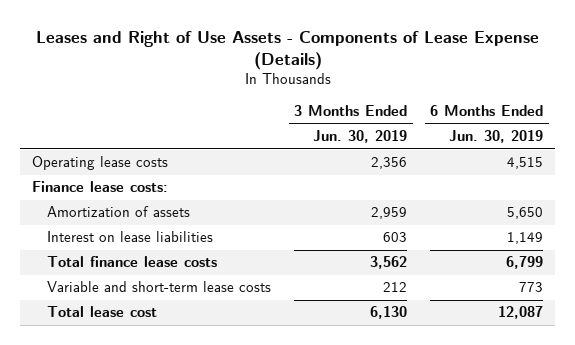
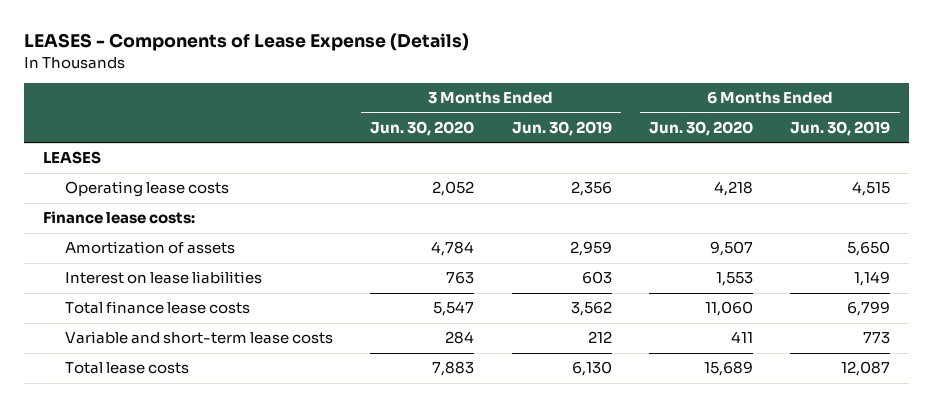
- Leases and Right of Use Assets - Components of Lease Expense (Details)
+ LEASES - Components of Lease Expense (Details)
- | 3 Months Ended Jun. 30, 2019 | 6 Months Ended Jun. 30, 2019
+ | 3 Months Ended Jun. 30, 2020 | 3 Months Ended Jun. 30, 2019 | 6 Months Ended Jun. 30, 2020 | 6 Months Ended Jun. 30, 2019
+ LEASES
- Total lease cost | 6,130 | 12,087
+ Total lease costs | 7,883 | 6,130 | 15,689 | 12,087

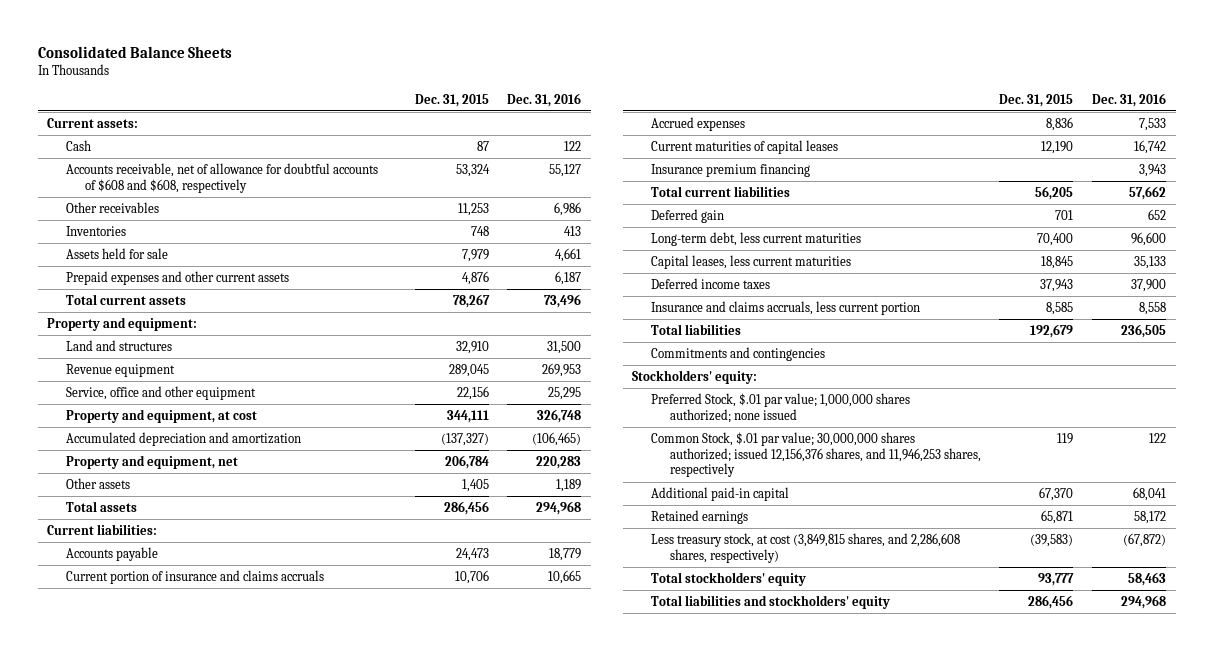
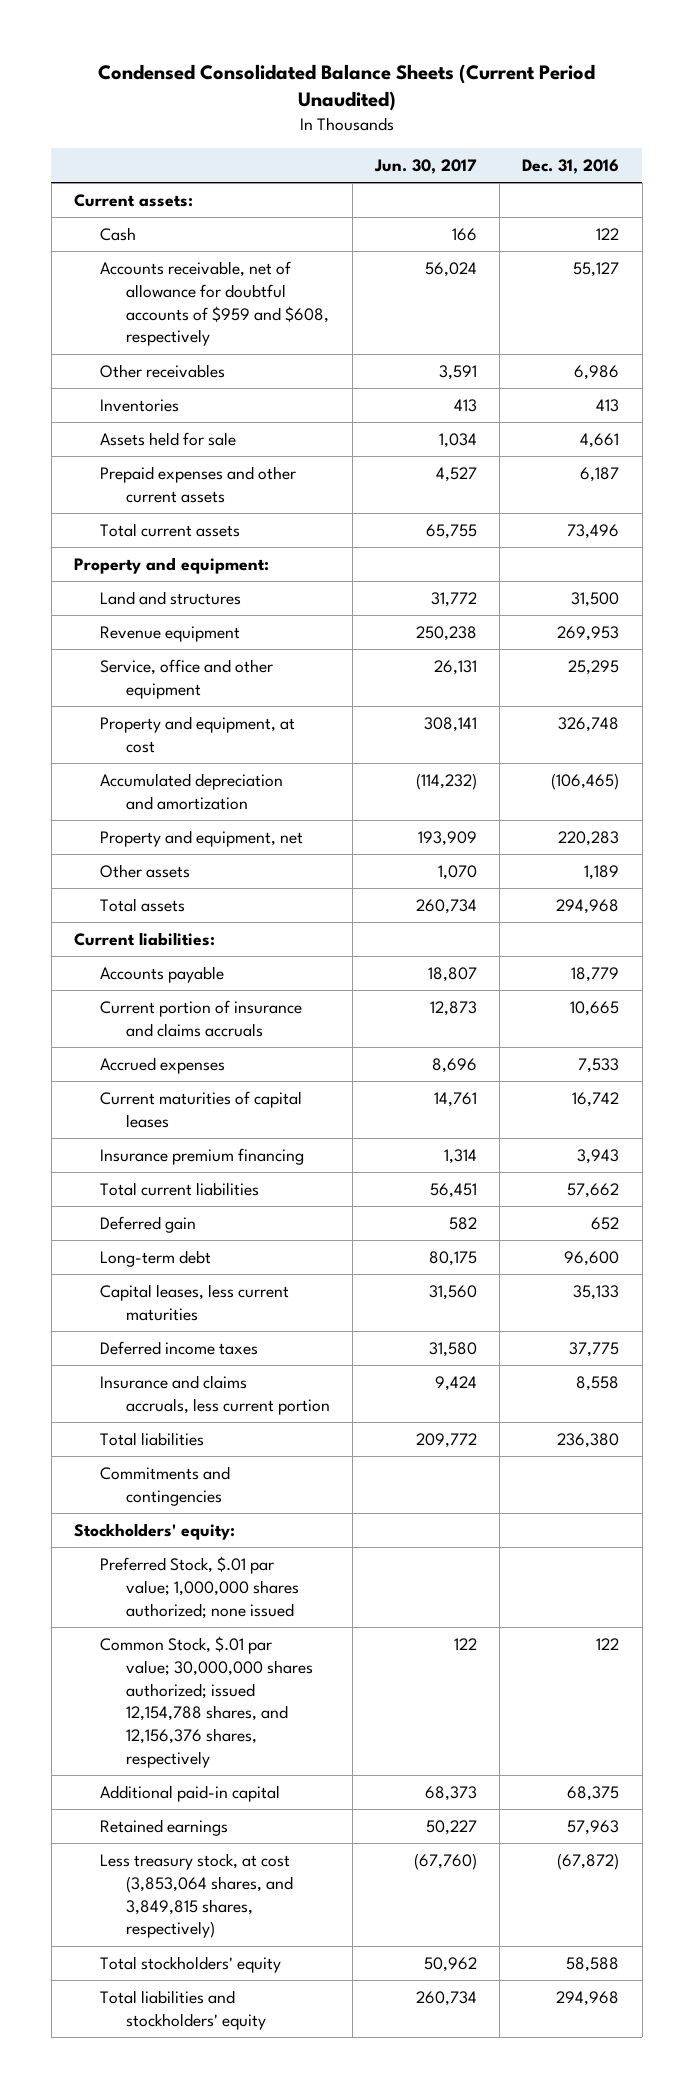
- Consolidated Balance Sheets
+ Condensed Consolidated Balance Sheets (Current Period Unaudited)
- | Dec. 31, 2015 | Dec. 31, 2016
+ | Jun. 30, 2017 | Dec. 31, 2016
- Accounts receivable, net of allowance for doubtful accounts of $608 and $608, respectively | 53,324 | 55,127
+ Accounts receivable, net of allowance for doubtful accounts of $959 and $608, respectively | 56,024 | 55,127
- Long-term debt, less current maturities | 70,400 | 96,600
+ Long-term debt | 80,175 | 96,600
- Deferred income taxes | 37,943 | 37,900
+ Deferred income taxes | 31,580 | 37,775
- Total liabilities | 192,679 | 236,505
+ Total liabilities | 209,772 | 236,380
- Common Stock, $.01 par value; 30,000,000 shares authorized; issued 12,156,376 shares, and 11,946,253 shares, respectively | 119 | 122
- Additional paid-in capital | 67,370 | 68,041
- Retained earnings | 65,871 | 58,172
- Less treasury stock, at cost (3,849,815 shares, and 2,286,608 shares, respectively) | (39,583) | (67,872)
- Total stockholders' equity | 93,777 | 58,463
+ Common Stock, $.01 par value; 30,000,000 shares authorized; issued 12,154,788 shares, and 12,156,376 shares, respectively | 122 | 122
+ Additional paid-in capital | 68,373 | 68,375
+ Retained earnings | 50,227 | 57,963
+ Less treasury stock, at cost (3,853,064 shares, and 3,849,815 shares, respectively) | (67,760) | (67,872)
+ Total stockholders' equity | 50,962 | 58,588

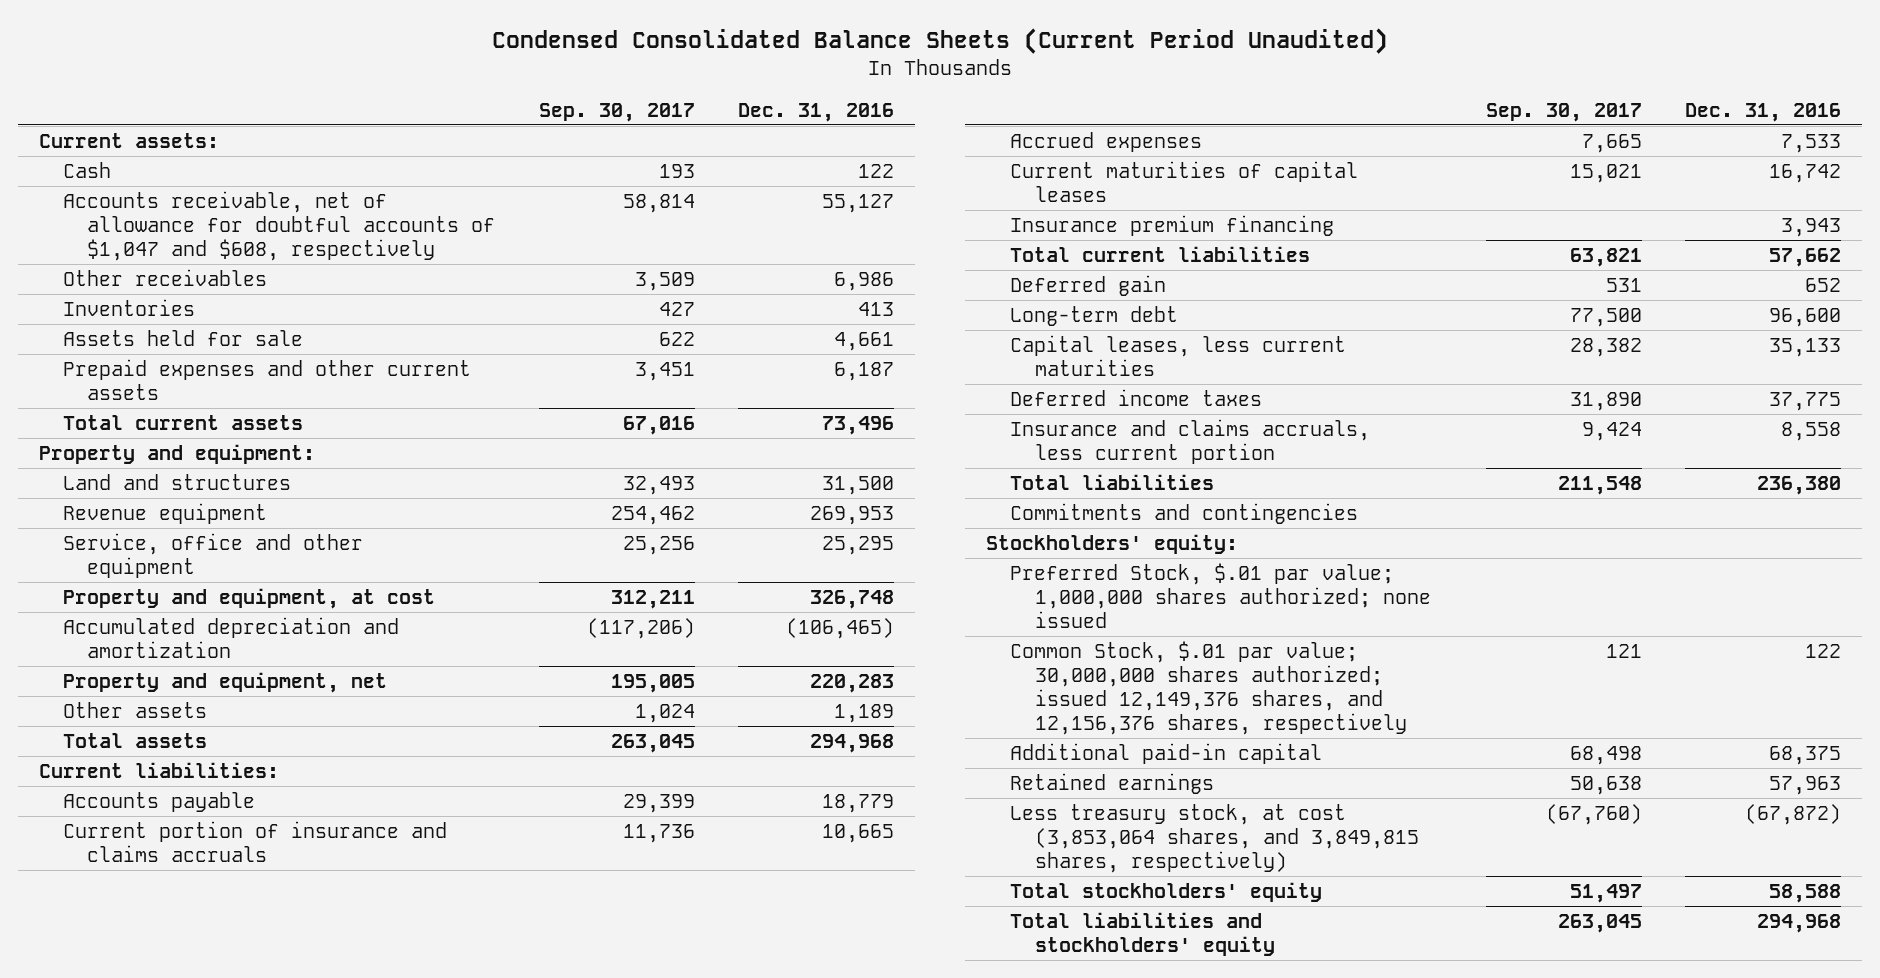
- | Jun. 30, 2017 | Dec. 31, 2016
+ | Sep. 30, 2017 | Dec. 31, 2016
- Accounts receivable, net of allowance for doubtful accounts of $959 and $608, respectively | 56,024 | 55,127
+ Accounts receivable, net of allowance for doubtful accounts of $1,047 and $608, respectively | 58,814 | 55,127
- Common Stock, $.01 par value; 30,000,000 shares authorized; issued 12,154,788 shares, and 12,156,376 shares, respectively | 122 | 122
+ Common Stock, $.01 par value; 30,000,000 shares authorized; issued 12,149,376 shares, and 12,156,376 shares, respectively | 121 | 122

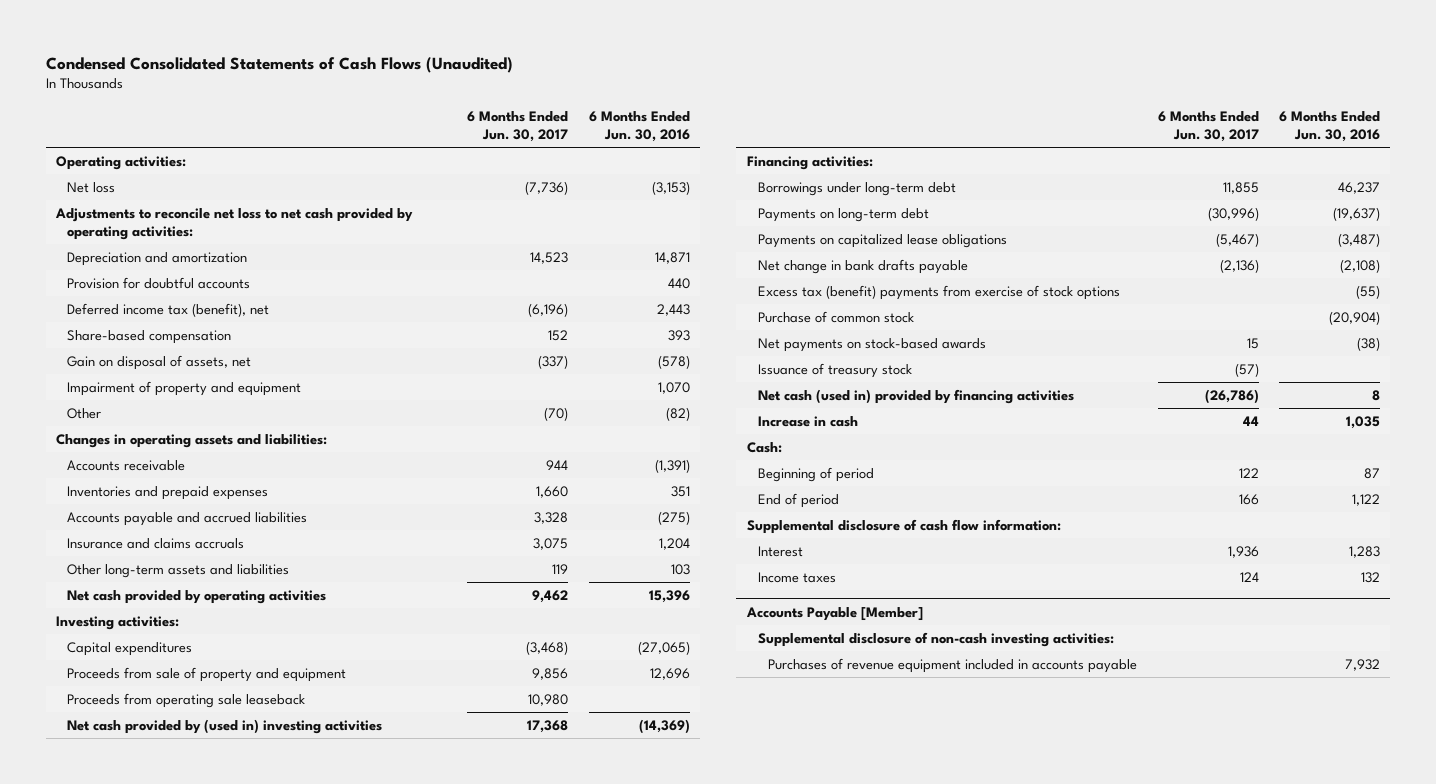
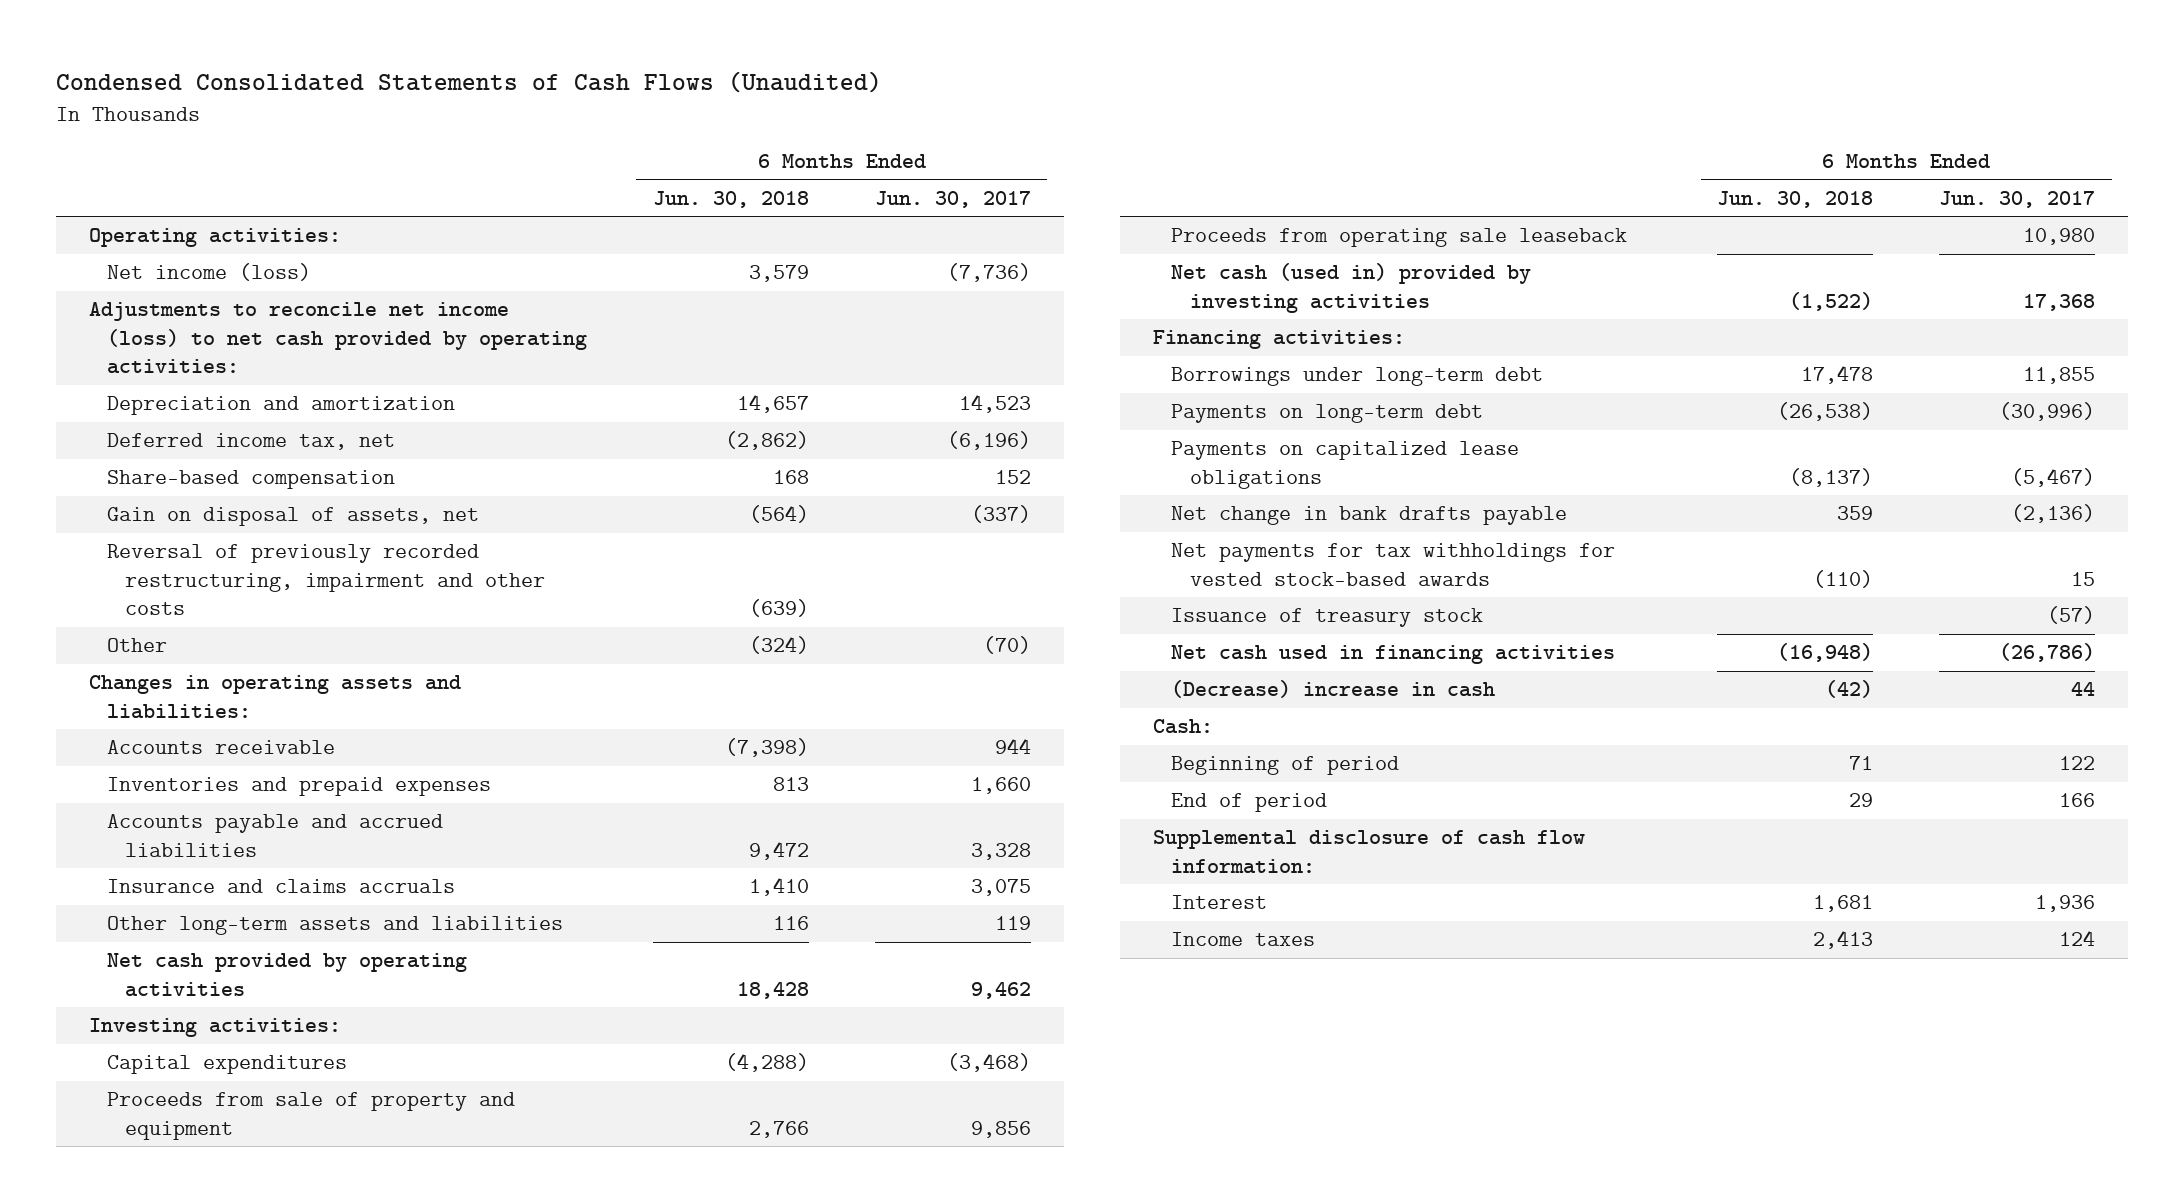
- | 6 Months Ended Jun. 30, 2017 | 6 Months Ended Jun. 30, 2016
+ | 6 Months Ended Jun. 30, 2018 | 6 Months Ended Jun. 30, 2017
- Net loss | (7,736) | (3,153)
- Adjustments to reconcile net loss to net cash provided by operating activities:
+ Net income (loss) | 3,579 | (7,736)
+ Adjustments to reconcile net income (loss) to net cash provided by operating activities:
- Provision for doubtful accounts | | 440
- Deferred income tax (benefit), net | (6,196) | 2,443
+ Deferred income tax, net | (2,862) | (6,196)
- Impairment of property and equipment | | 1,070
+ Reversal of previously recorded restructuring, impairment and other costs | (639) |
- Net cash provided by (used in) investing activities | 17,368 | (14,369)
+ Net cash (used in) provided by investing activities | (1,522) | 17,368
- Excess tax (benefit) payments from exercise of stock options | | (55)
- Purchase of common stock | | (20,904)
- Net payments on stock-based awards | 15 | (38)
+ Net payments for tax withholdings for vested stock-based awards | (110) | 15
- Net cash (used in) provided by financing activities | (26,786) | 8
- Increase in cash | 44 | 1,035
+ Net cash used in financing activities | (16,948) | (26,786)
+ (Decrease) increase in cash | (42) | 44
- Accounts Payable [Member]
- Supplemental disclosure of non-cash investing activities:
- Purchases of revenue equipment included in accounts payable | | 7,932

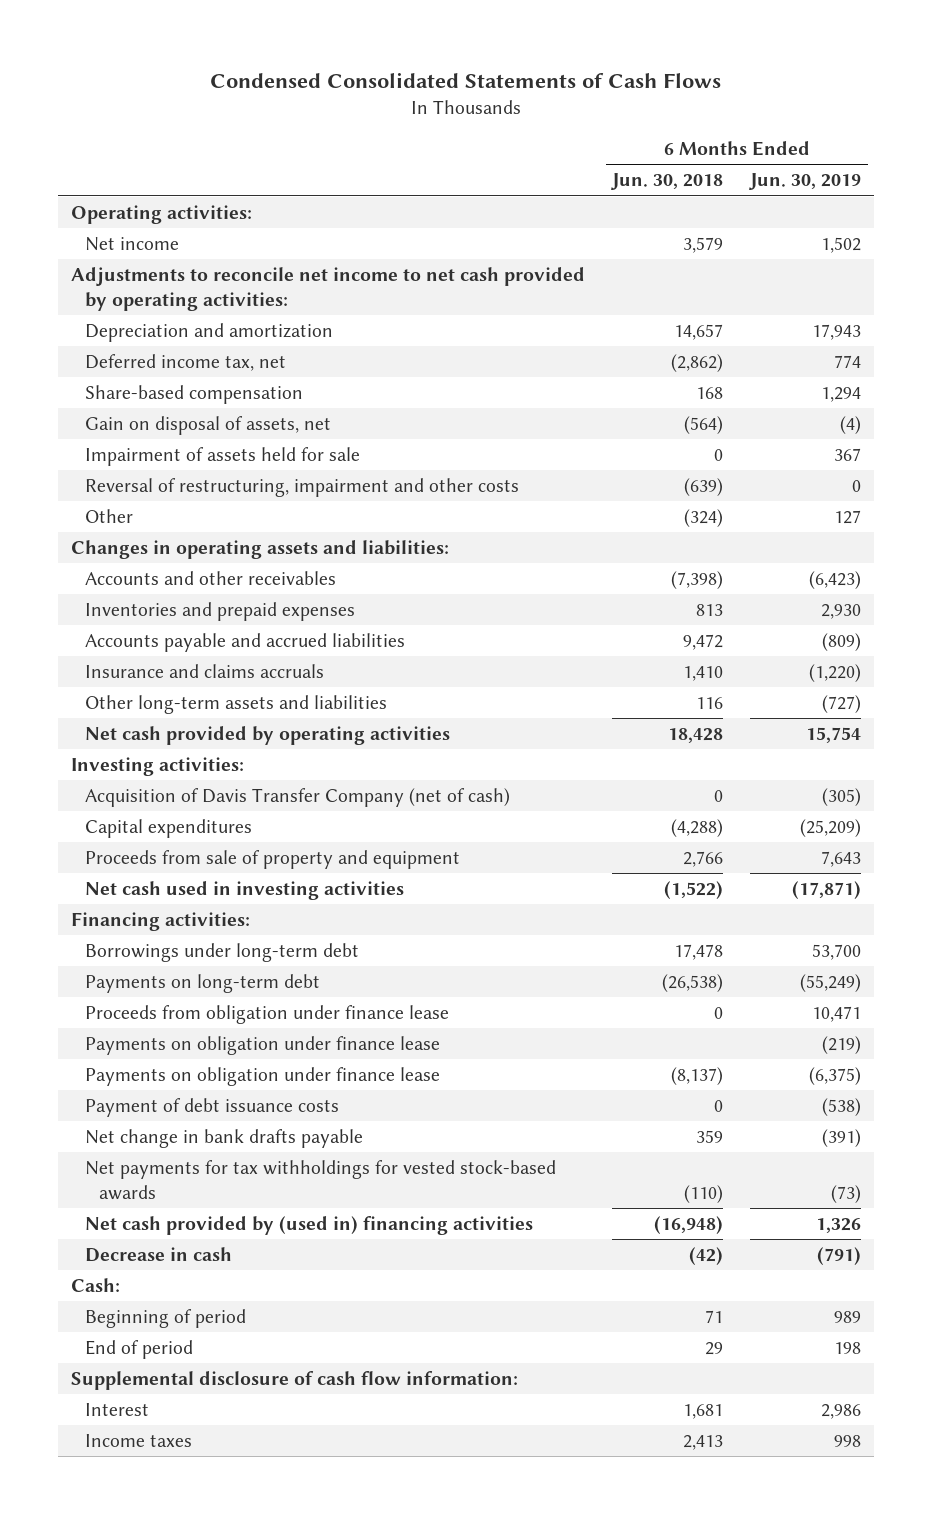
- Condensed Consolidated Statements of Cash Flows (Unaudited)
+ Condensed Consolidated Statements of Cash Flows
- | 6 Months Ended Jun. 30, 2018 | 6 Months Ended Jun. 30, 2017
+ | 6 Months Ended Jun. 30, 2018 | 6 Months Ended Jun. 30, 2019
- Net income (loss) | 3,579 | (7,736)
- Adjustments to reconcile net income (loss) to net cash provided by operating activities:
+ Net income | 3,579 | 1,502
+ Adjustments to reconcile net income to net cash provided by operating activities:
- Reversal of previously recorded restructuring, impairment and other costs | (639) |
+ Impairment of assets held for sale | 0 | 367
+ Reversal of restructuring, impairment and other costs | (639) | 0
- Accounts receivable | (7,398) | 944
+ Accounts and other receivables | (7,398) | (6,423)
+ Acquisition of Davis Transfer Company (net of cash) | 0 | (305)
- Proceeds from operating sale leaseback | | 10,980
- Net cash (used in) provided by investing activities | (1,522) | 17,368
+ Net cash used in investing activities | (1,522) | (17,871)
- Payments on capitalized lease obligations | (8,137) | (5,467)
+ Proceeds from obligation under finance lease | 0 | 10,471
+ Payments on obligation under finance lease | | (219)
+ Payments on obligation under finance lease | (8,137) | (6,375)
+ Payment of debt issuance costs | 0 | (538)
- Issuance of treasury stock | | (57)
- Net cash used in financing activities | (16,948) | (26,786)
- (Decrease) increase in cash | (42) | 44
+ Net cash provided by (used in) financing activities | (16,948) | 1,326
+ Decrease in cash | (42) | (791)

